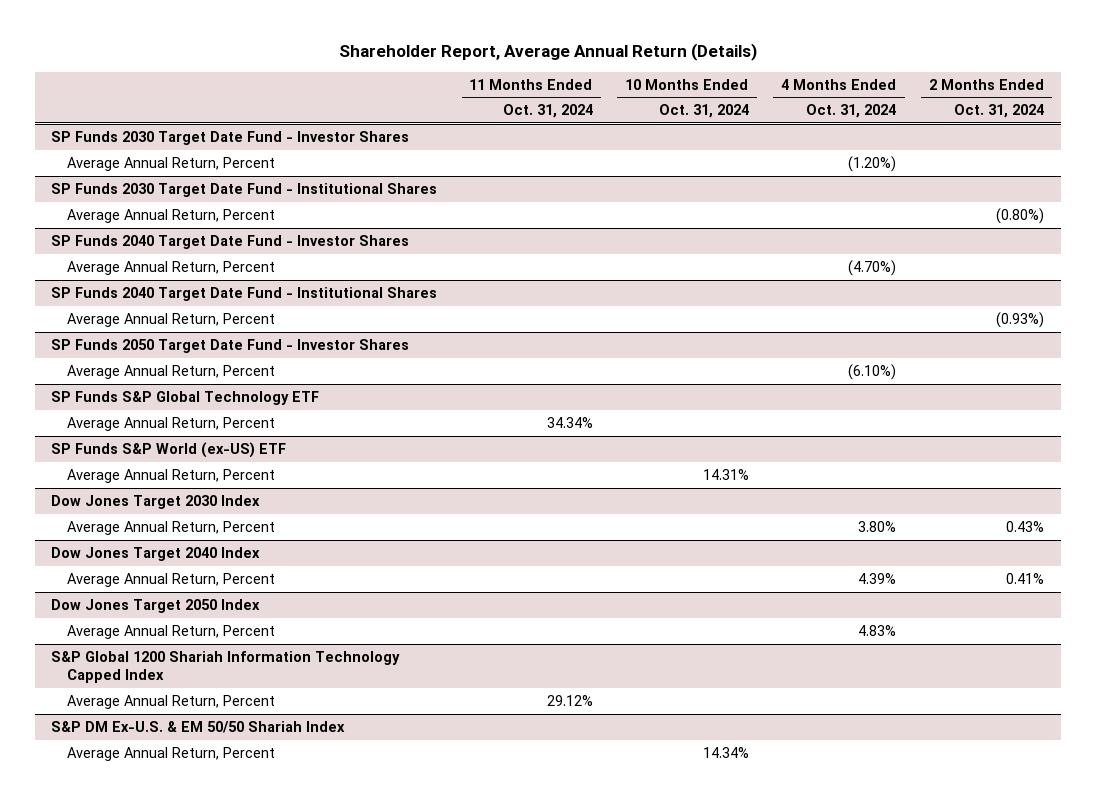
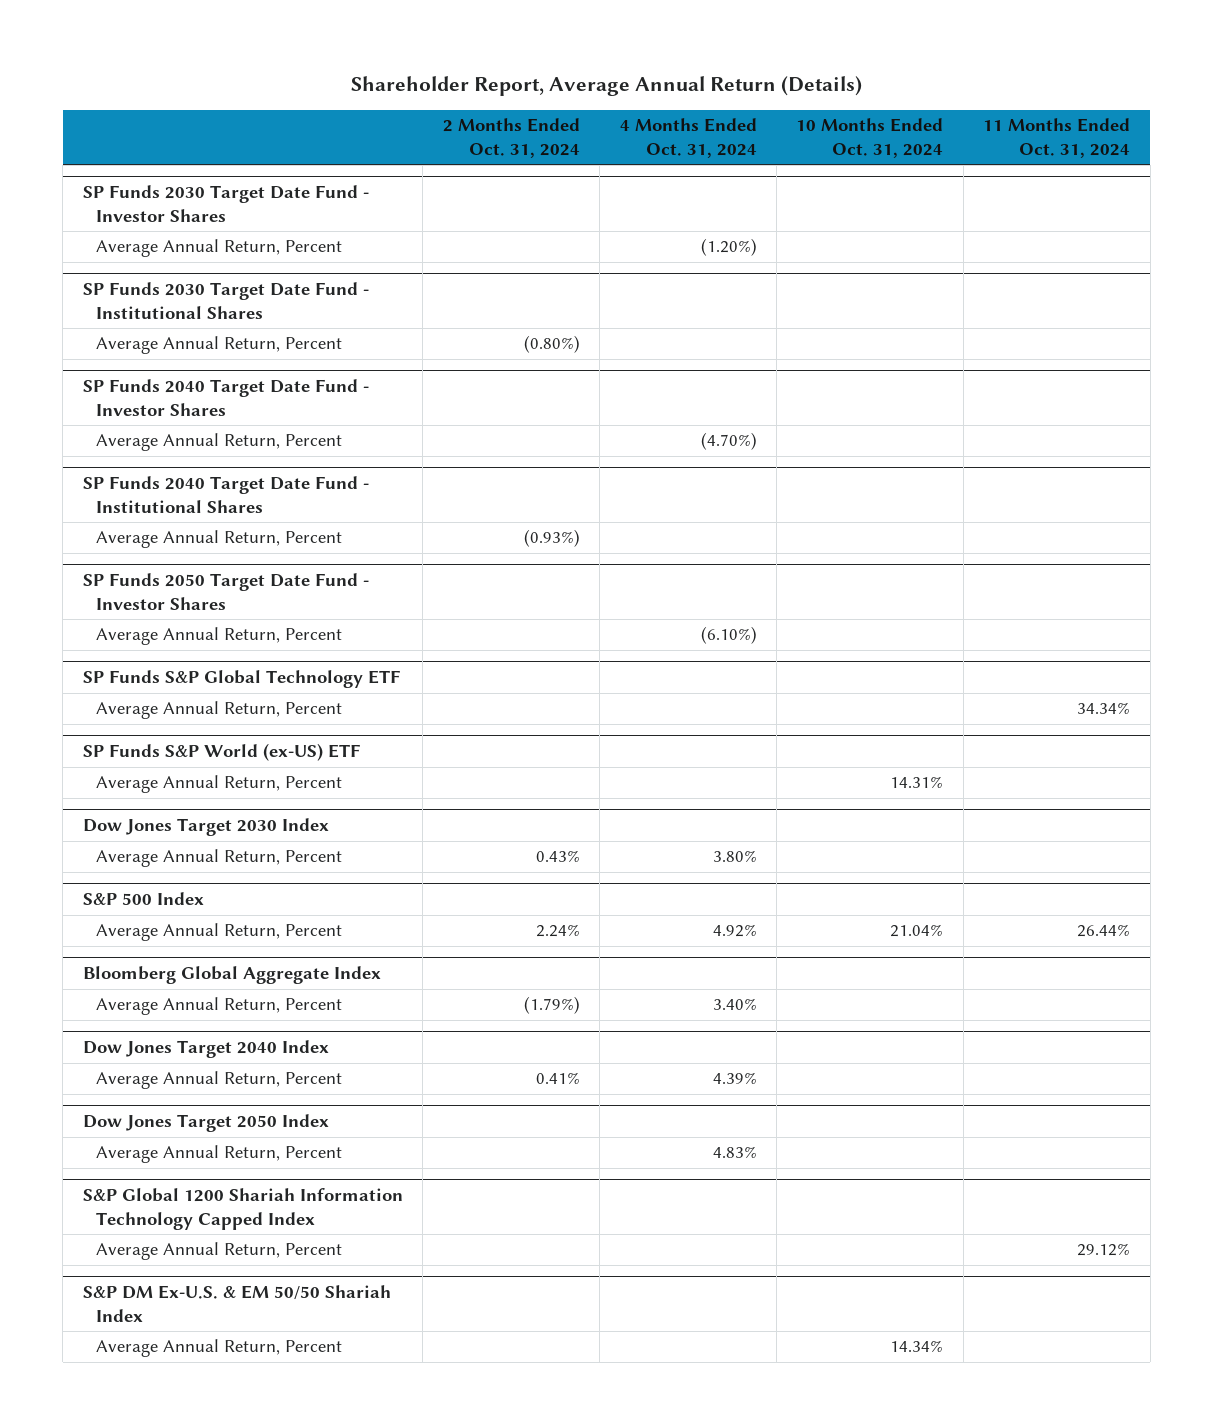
- | 11 Months Ended Oct. 31, 2024 | 10 Months Ended Oct. 31, 2024 | 4 Months Ended Oct. 31, 2024 | 2 Months Ended Oct. 31, 2024
+ | 2 Months Ended Oct. 31, 2024 | 4 Months Ended Oct. 31, 2024 | 10 Months Ended Oct. 31, 2024 | 11 Months Ended Oct. 31, 2024
+ S&P 500 Index
+ Average Annual Return, Percent | 2.24% | 4.92% | 21.04% | 26.44%
+ Bloomberg Global Aggregate Index
+ Average Annual Return, Percent | (1.79%) | 3.40% | |

